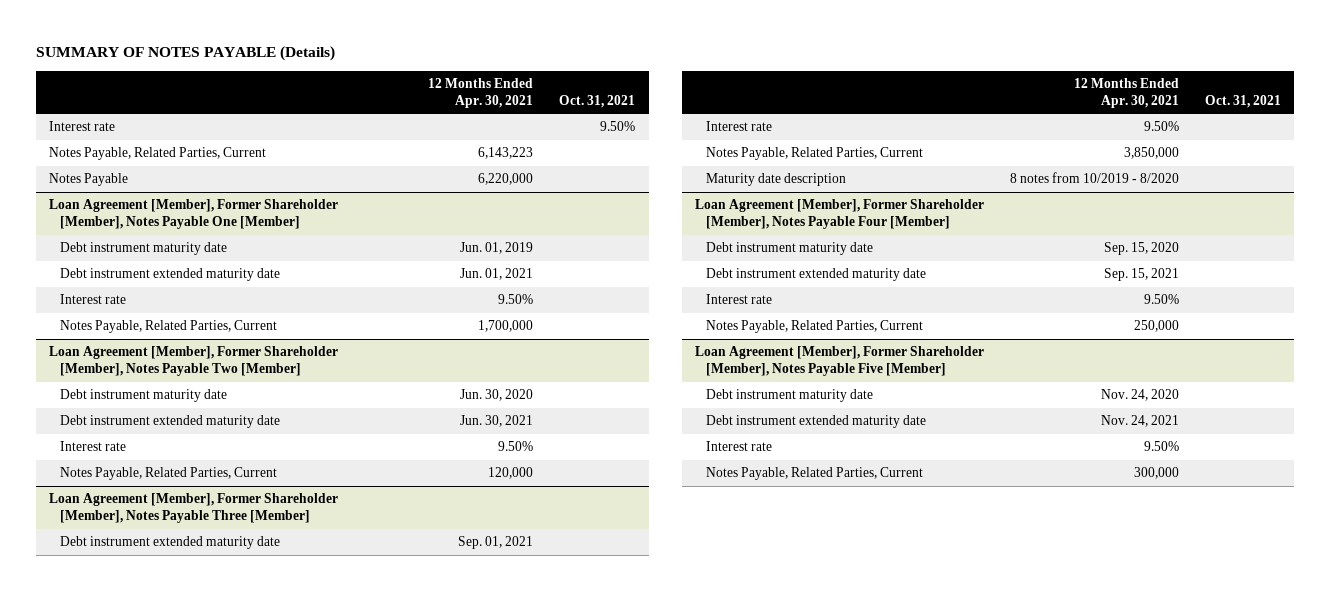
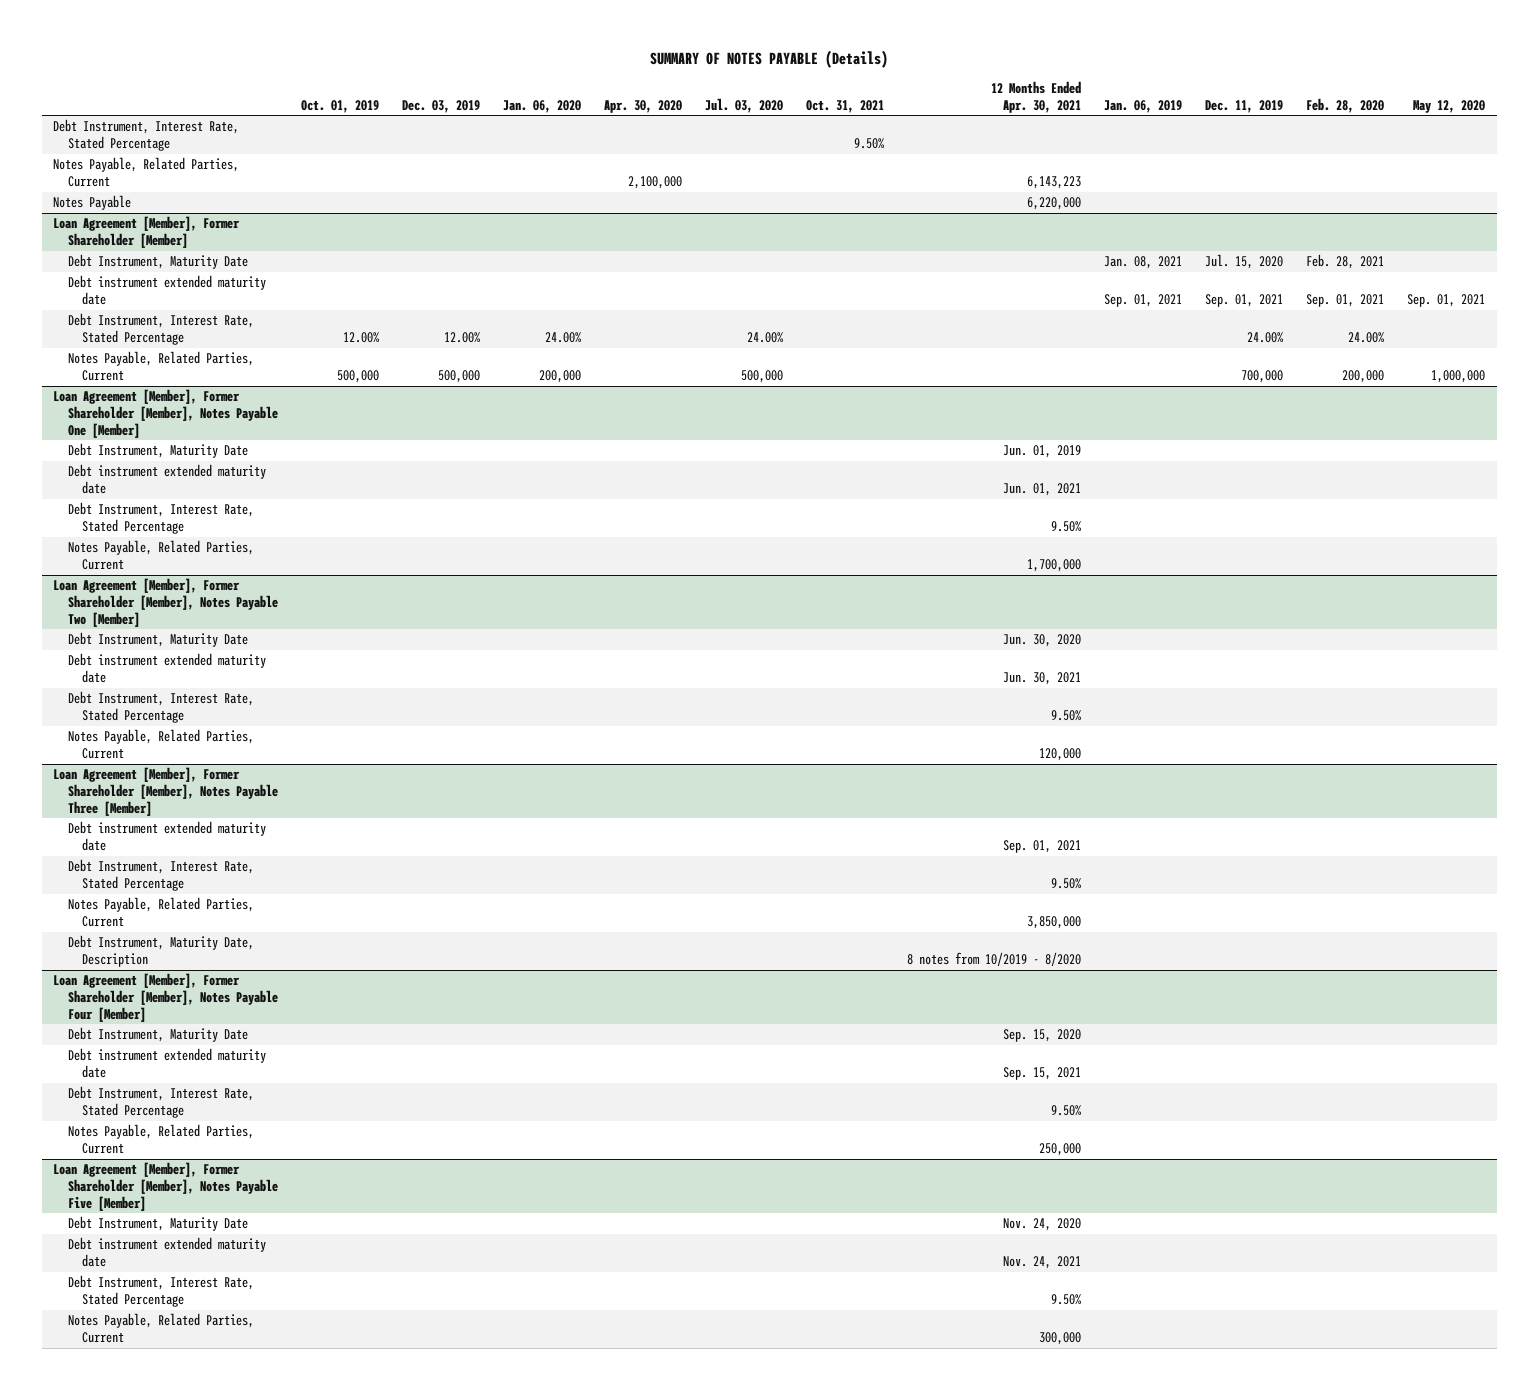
- | 12 Months Ended Apr. 30, 2021 | Oct. 31, 2021
+ | Oct. 01, 2019 | Dec. 03, 2019 | Jan. 06, 2020 | Apr. 30, 2020 | Jul. 03, 2020 | Oct. 31, 2021 | 12 Months Ended Apr. 30, 2021 | Jan. 06, 2019 | Dec. 11, 2019 | Feb. 28, 2020 | May 12, 2020
- Interest rate | | 9.50%
+ Debt Instrument, Interest Rate, Stated Percentage | | | | | | 9.50% | | | | |
+ Loan Agreement [Member], Former Shareholder [Member]
+ Debt Instrument, Maturity Date | | | | | | | | Jan. 08, 2021 | Jul. 15, 2020 | Feb. 28, 2021 |
+ Debt instrument extended maturity date | | | | | | | | Sep. 01, 2021 | Sep. 01, 2021 | Sep. 01, 2021 | Sep. 01, 2021
+ Debt Instrument, Interest Rate, Stated Percentage | 12.00% | 12.00% | 24.00% | | 24.00% | | | | 24.00% | 24.00% |
+ Notes Payable, Related Parties, Current | 500,000 | 500,000 | 200,000 | | 500,000 | | | | 700,000 | 200,000 | 1,000,000
@ Loan Agreement [Member], Former Shareholder [Member], Notes Payable One [Member]
- Debt instrument maturity date | Jun. 01, 2019 |
+ Debt Instrument, Maturity Date | | | | | | | Jun. 01, 2019 | | | |
- Interest rate | 9.50% |
+ Debt Instrument, Interest Rate, Stated Percentage | | | | | | | 9.50% | | | |
@ Loan Agreement [Member], Former Shareholder [Member], Notes Payable Two [Member]
- Debt instrument maturity date | Jun. 30, 2020 |
+ Debt Instrument, Maturity Date | | | | | | | Jun. 30, 2020 | | | |
- Interest rate | 9.50% |
+ Debt Instrument, Interest Rate, Stated Percentage | | | | | | | 9.50% | | | |
@ Loan Agreement [Member], Former Shareholder [Member], Notes Payable Three [Member]
- Interest rate | 9.50% |
+ Debt Instrument, Interest Rate, Stated Percentage | | | | | | | 9.50% | | | |
- Maturity date description | 8 notes from 10/2019 - 8/2020 |
+ Debt Instrument, Maturity Date, Description | | | | | | | 8 notes from 10/2019 - 8/2020 | | | |
@ Loan Agreement [Member], Former Shareholder [Member], Notes Payable Four [Member]
- Debt instrument maturity date | Sep. 15, 2020 |
+ Debt Instrument, Maturity Date | | | | | | | Sep. 15, 2020 | | | |
- Interest rate | 9.50% |
+ Debt Instrument, Interest Rate, Stated Percentage | | | | | | | 9.50% | | | |
@ Loan Agreement [Member], Former Shareholder [Member], Notes Payable Five [Member]
- Debt instrument maturity date | Nov. 24, 2020 |
+ Debt Instrument, Maturity Date | | | | | | | Nov. 24, 2020 | | | |
- Interest rate | 9.50% |
+ Debt Instrument, Interest Rate, Stated Percentage | | | | | | | 9.50% | | | |

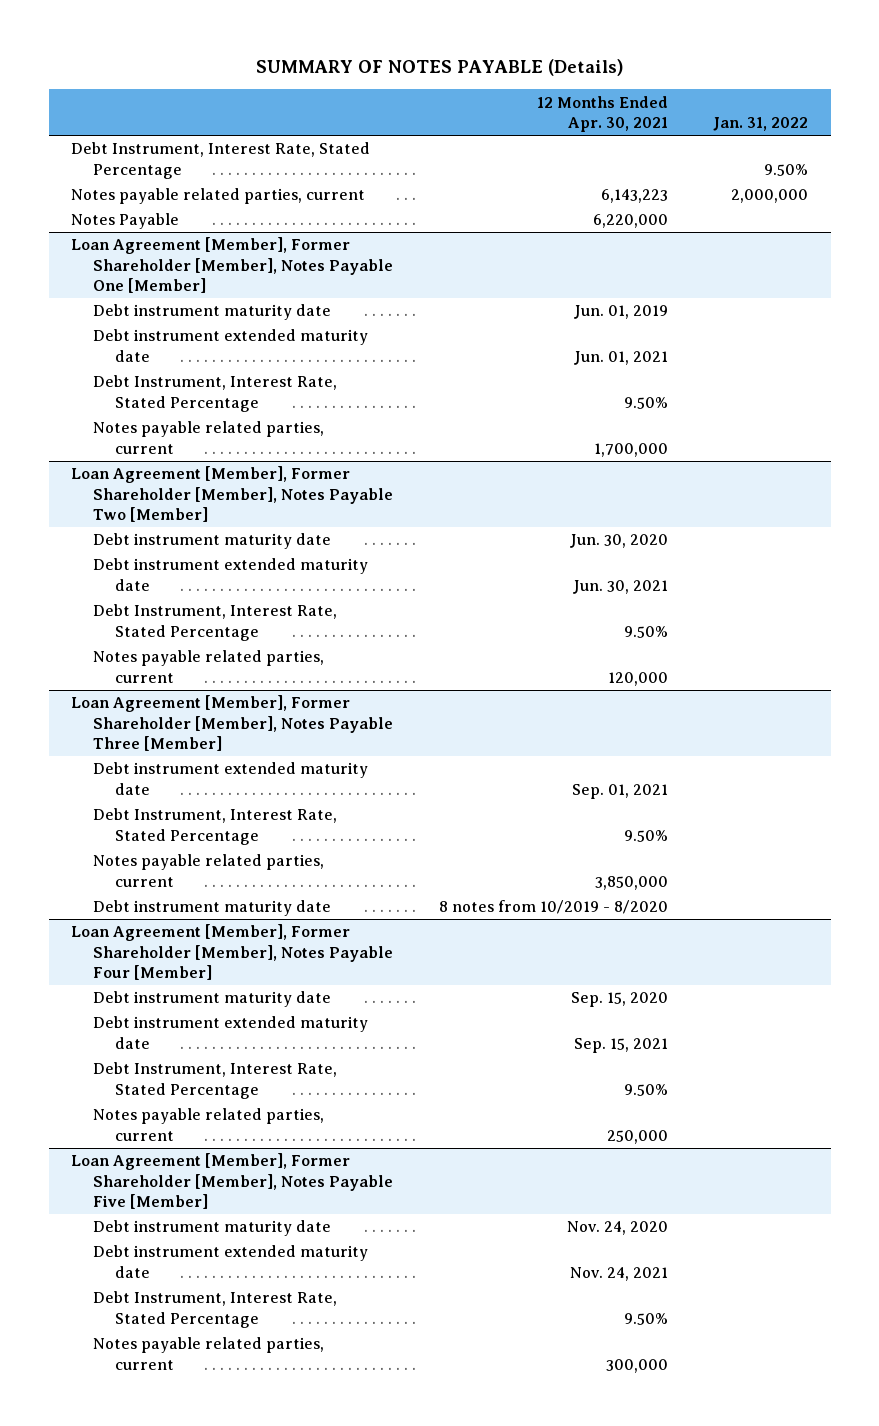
- | Oct. 01, 2019 | Dec. 03, 2019 | Jan. 06, 2020 | Apr. 30, 2020 | Jul. 03, 2020 | Oct. 31, 2021 | 12 Months Ended Apr. 30, 2021 | Jan. 06, 2019 | Dec. 11, 2019 | Feb. 28, 2020 | May 12, 2020
+ | 12 Months Ended Apr. 30, 2021 | Jan. 31, 2022
- Notes Payable, Related Parties, Current | | | | 2,100,000 | | | 6,143,223 | | | |
+ Notes payable related parties, current | 6,143,223 | 2,000,000
- Loan Agreement [Member], Former Shareholder [Member]
- Debt Instrument, Maturity Date | | | | | | | | Jan. 08, 2021 | Jul. 15, 2020 | Feb. 28, 2021 |
- Debt instrument extended maturity date | | | | | | | | Sep. 01, 2021 | Sep. 01, 2021 | Sep. 01, 2021 | Sep. 01, 2021
- Debt Instrument, Interest Rate, Stated Percentage | 12.00% | 12.00% | 24.00% | | 24.00% | | | | 24.00% | 24.00% |
- Notes Payable, Related Parties, Current | 500,000 | 500,000 | 200,000 | | 500,000 | | | | 700,000 | 200,000 | 1,000,000
@ Loan Agreement [Member], Former Shareholder [Member], Notes Payable One [Member]
- Debt Instrument, Maturity Date | | | | | | | Jun. 01, 2019 | | | |
+ Debt instrument maturity date | Jun. 01, 2019 |
- Notes Payable, Related Parties, Current | | | | | | | 1,700,000 | | | |
+ Notes payable related parties, current | 1,700,000 |
@ Loan Agreement [Member], Former Shareholder [Member], Notes Payable Two [Member]
- Debt Instrument, Maturity Date | | | | | | | Jun. 30, 2020 | | | |
+ Debt instrument maturity date | Jun. 30, 2020 |
- Notes Payable, Related Parties, Current | | | | | | | 120,000 | | | |
+ Notes payable related parties, current | 120,000 |
@ Loan Agreement [Member], Former Shareholder [Member], Notes Payable Three [Member]
- Notes Payable, Related Parties, Current | | | | | | | 3,850,000 | | | |
- Debt Instrument, Maturity Date, Description | | | | | | | 8 notes from 10/2019 - 8/2020 | | | |
+ Notes payable related parties, current | 3,850,000 |
+ Debt instrument maturity date | 8 notes from 10/2019 - 8/2020 |
@ Loan Agreement [Member], Former Shareholder [Member], Notes Payable Four [Member]
- Debt Instrument, Maturity Date | | | | | | | Sep. 15, 2020 | | | |
+ Debt instrument maturity date | Sep. 15, 2020 |
- Notes Payable, Related Parties, Current | | | | | | | 250,000 | | | |
+ Notes payable related parties, current | 250,000 |
@ Loan Agreement [Member], Former Shareholder [Member], Notes Payable Five [Member]
- Debt Instrument, Maturity Date | | | | | | | Nov. 24, 2020 | | | |
+ Debt instrument maturity date | Nov. 24, 2020 |
- Notes Payable, Related Parties, Current | | | | | | | 300,000 | | | |
+ Notes payable related parties, current | 300,000 |

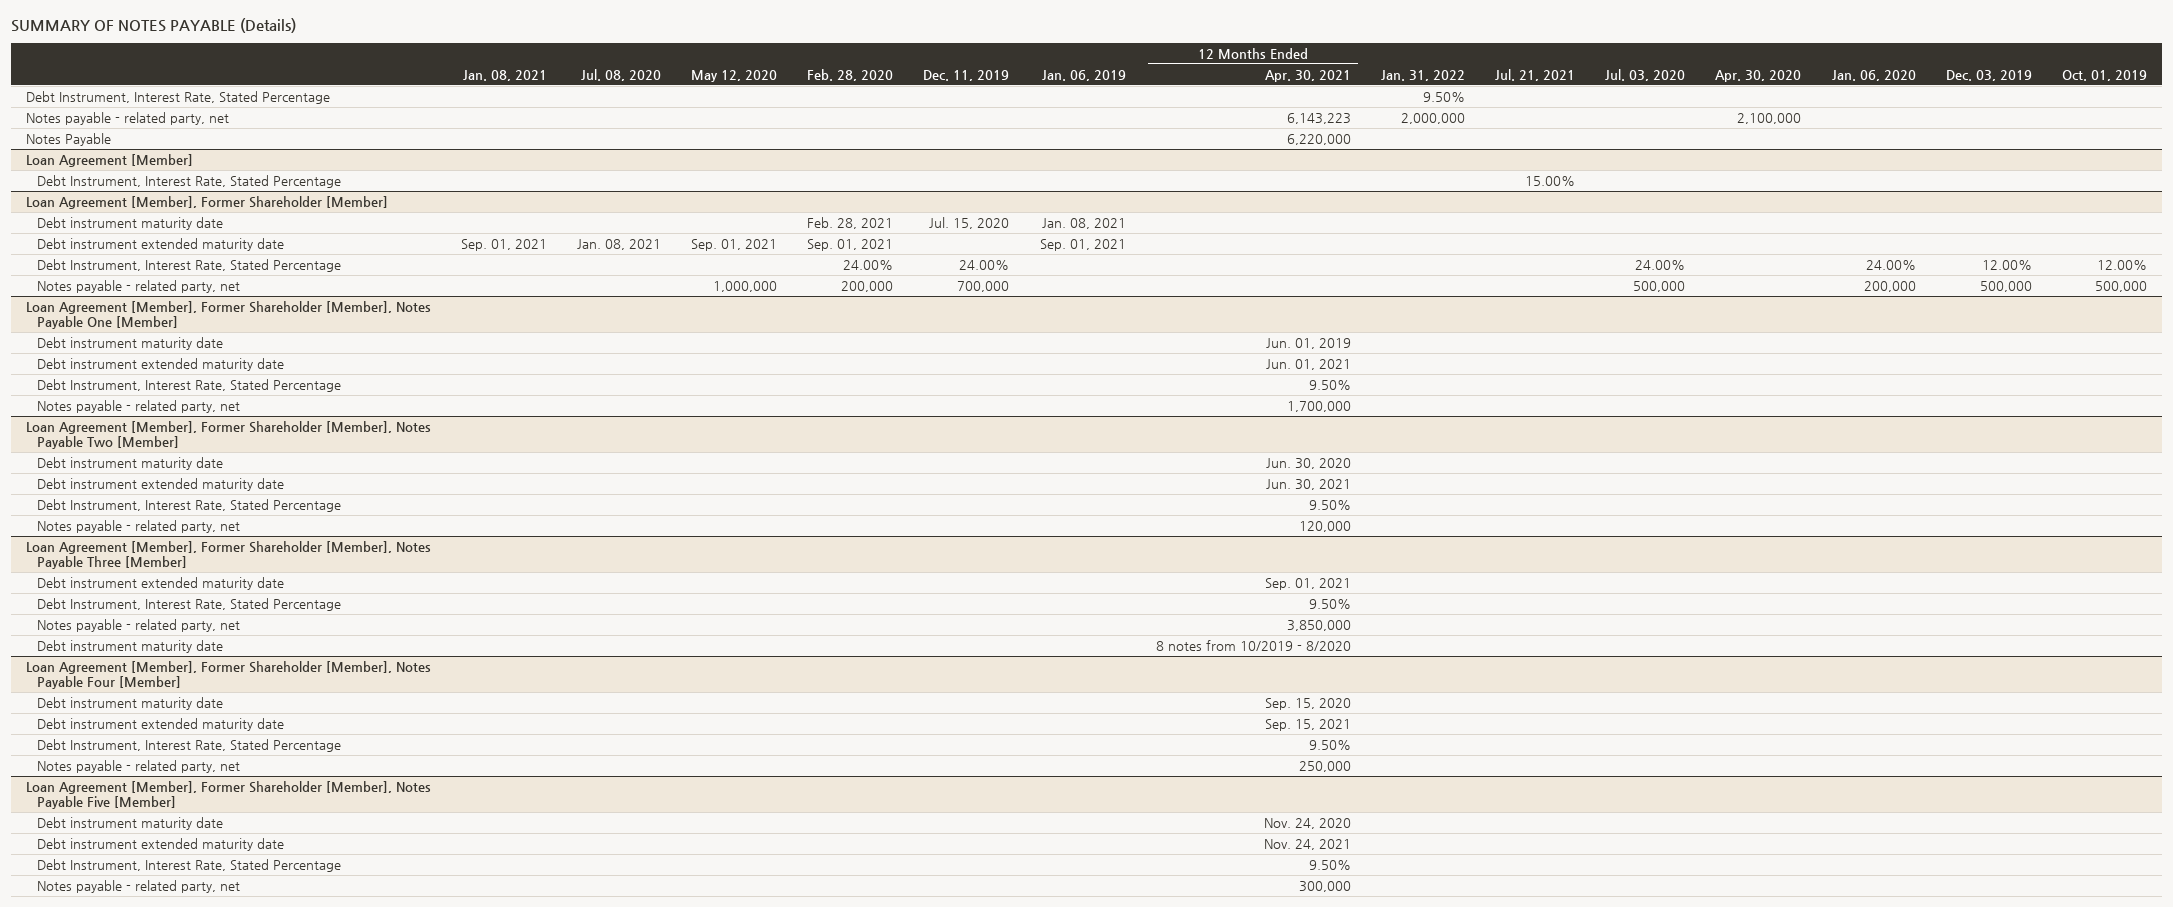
- | 12 Months Ended Apr. 30, 2021 | Jan. 31, 2022
+ | Jan. 08, 2021 | Jul. 08, 2020 | May 12, 2020 | Feb. 28, 2020 | Dec. 11, 2019 | Jan. 06, 2019 | 12 Months Ended Apr. 30, 2021 | Jan. 31, 2022 | Jul. 21, 2021 | Jul. 03, 2020 | Apr. 30, 2020 | Jan. 06, 2020 | Dec. 03, 2019 | Oct. 01, 2019
- Notes payable related parties, current | 6,143,223 | 2,000,000
+ Notes payable - related party, net | | | | | | | 6,143,223 | 2,000,000 | | | 2,100,000 | | |
+ Loan Agreement [Member]
+ Debt Instrument, Interest Rate, Stated Percentage | | | | | | | | | 15.00% | | | | |
+ Loan Agreement [Member], Former Shareholder [Member]
+ Debt instrument maturity date | | | | Feb. 28, 2021 | Jul. 15, 2020 | Jan. 08, 2021 | | | | | | | |
+ Debt instrument extended maturity date | Sep. 01, 2021 | Jan. 08, 2021 | Sep. 01, 2021 | Sep. 01, 2021 | | Sep. 01, 2021 | | | | | | | |
+ Debt Instrument, Interest Rate, Stated Percentage | | | | 24.00% | 24.00% | | | | | 24.00% | | 24.00% | 12.00% | 12.00%
+ Notes payable - related party, net | | | 1,000,000 | 200,000 | 700,000 | | | | | 500,000 | | 200,000 | 500,000 | 500,000
@ Loan Agreement [Member], Former Shareholder [Member], Notes Payable One [Member]
- Notes payable related parties, current | 1,700,000 |
+ Notes payable - related party, net | | | | | | | 1,700,000 | | | | | | |
@ Loan Agreement [Member], Former Shareholder [Member], Notes Payable Two [Member]
- Notes payable related parties, current | 120,000 |
+ Notes payable - related party, net | | | | | | | 120,000 | | | | | | |
@ Loan Agreement [Member], Former Shareholder [Member], Notes Payable Three [Member]
- Notes payable related parties, current | 3,850,000 |
+ Notes payable - related party, net | | | | | | | 3,850,000 | | | | | | |
@ Loan Agreement [Member], Former Shareholder [Member], Notes Payable Four [Member]
- Notes payable related parties, current | 250,000 |
+ Notes payable - related party, net | | | | | | | 250,000 | | | | | | |
@ Loan Agreement [Member], Former Shareholder [Member], Notes Payable Five [Member]
- Notes payable related parties, current | 300,000 |
+ Notes payable - related party, net | | | | | | | 300,000 | | | | | | |

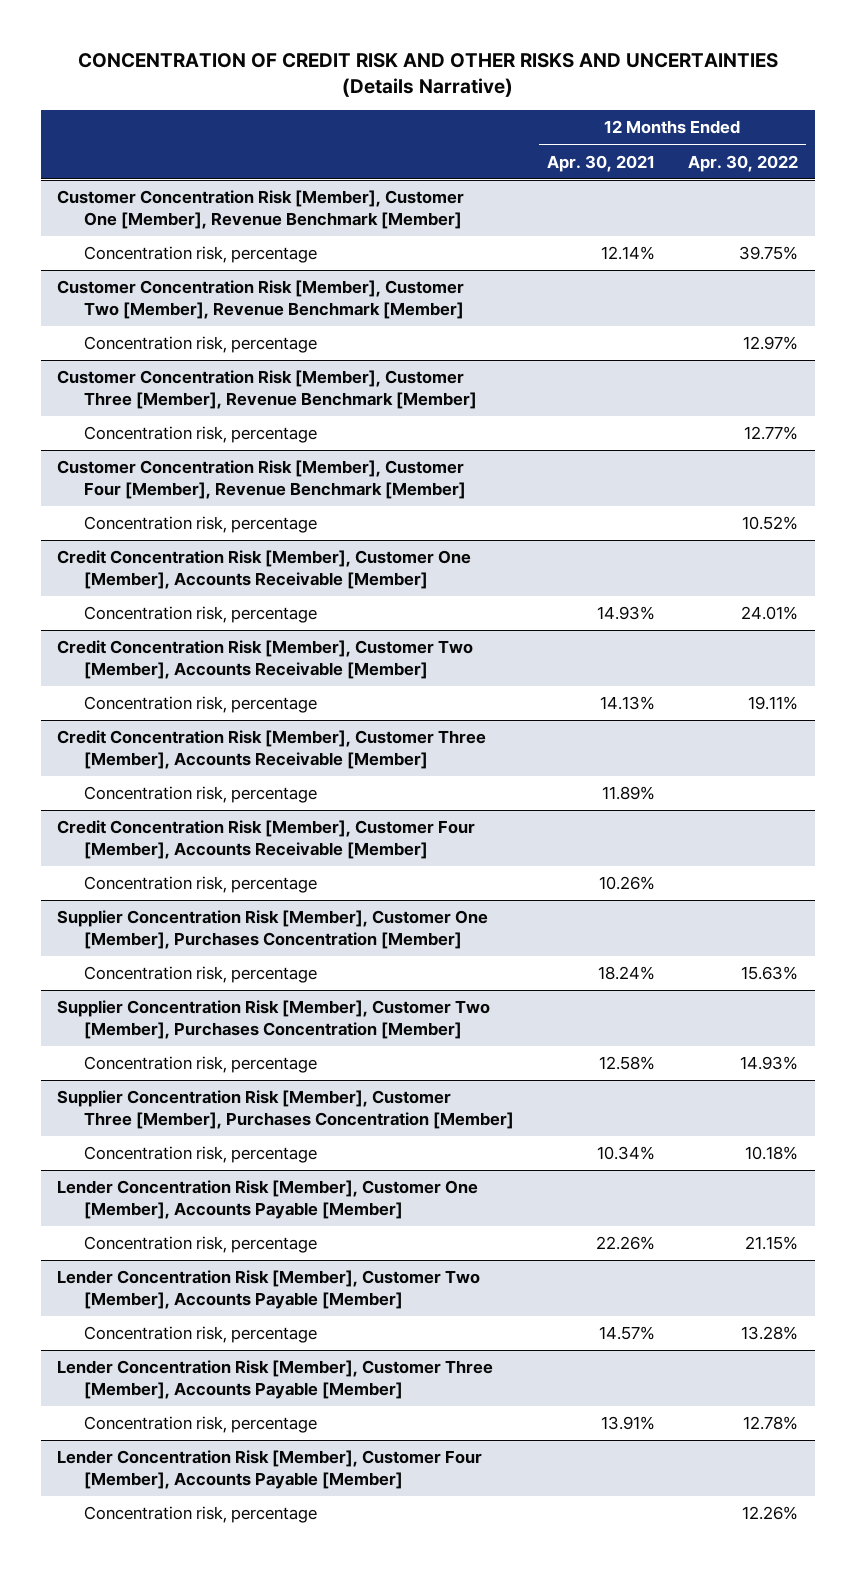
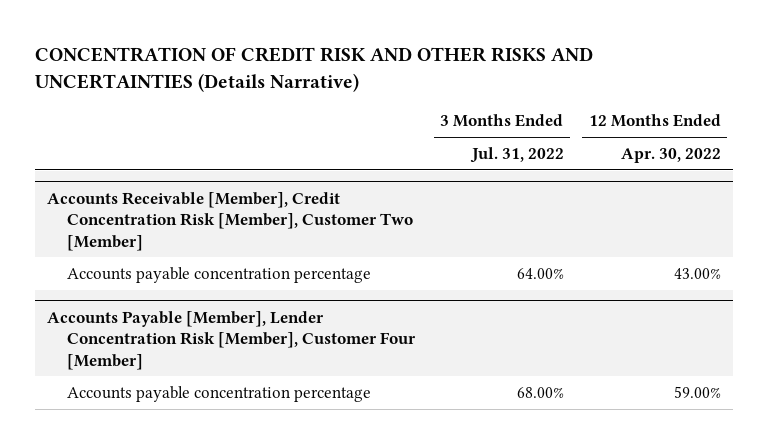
- | 12 Months Ended Apr. 30, 2021 | 12 Months Ended Apr. 30, 2022
+ | 3 Months Ended Jul. 31, 2022 | 12 Months Ended Apr. 30, 2022
- Customer Concentration Risk [Member], Customer One [Member], Revenue Benchmark [Member]
- Concentration risk, percentage | 12.14% | 39.75%
- Customer Concentration Risk [Member], Customer Two [Member], Revenue Benchmark [Member]
- Concentration risk, percentage | | 12.97%
- Customer Concentration Risk [Member], Customer Three [Member], Revenue Benchmark [Member]
- Concentration risk, percentage | | 12.77%
- Customer Concentration Risk [Member], Customer Four [Member], Revenue Benchmark [Member]
- Concentration risk, percentage | | 10.52%
- Credit Concentration Risk [Member], Customer One [Member], Accounts Receivable [Member]
- Concentration risk, percentage | 14.93% | 24.01%
- Credit Concentration Risk [Member], Customer Two [Member], Accounts Receivable [Member]
- Concentration risk, percentage | 14.13% | 19.11%
- Credit Concentration Risk [Member], Customer Three [Member], Accounts Receivable [Member]
- Concentration risk, percentage | 11.89% |
- Credit Concentration Risk [Member], Customer Four [Member], Accounts Receivable [Member]
- Concentration risk, percentage | 10.26% |
- Supplier Concentration Risk [Member], Customer One [Member], Purchases Concentration [Member]
- Concentration risk, percentage | 18.24% | 15.63%
- Supplier Concentration Risk [Member], Customer Two [Member], Purchases Concentration [Member]
- Concentration risk, percentage | 12.58% | 14.93%
- Supplier Concentration Risk [Member], Customer Three [Member], Purchases Concentration [Member]
- Concentration risk, percentage | 10.34% | 10.18%
- Lender Concentration Risk [Member], Customer One [Member], Accounts Payable [Member]
- Concentration risk, percentage | 22.26% | 21.15%
- Lender Concentration Risk [Member], Customer Two [Member], Accounts Payable [Member]
- Concentration risk, percentage | 14.57% | 13.28%
- Lender Concentration Risk [Member], Customer Three [Member], Accounts Payable [Member]
- Concentration risk, percentage | 13.91% | 12.78%
- Lender Concentration Risk [Member], Customer Four [Member], Accounts Payable [Member]
- Concentration risk, percentage | | 12.26%
+ Accounts Receivable [Member], Credit Concentration Risk [Member], Customer Two [Member]
+ Accounts payable concentration percentage | 64.00% | 43.00%
+ Accounts Payable [Member], Lender Concentration Risk [Member], Customer Four [Member]
+ Accounts payable concentration percentage | 68.00% | 59.00%

